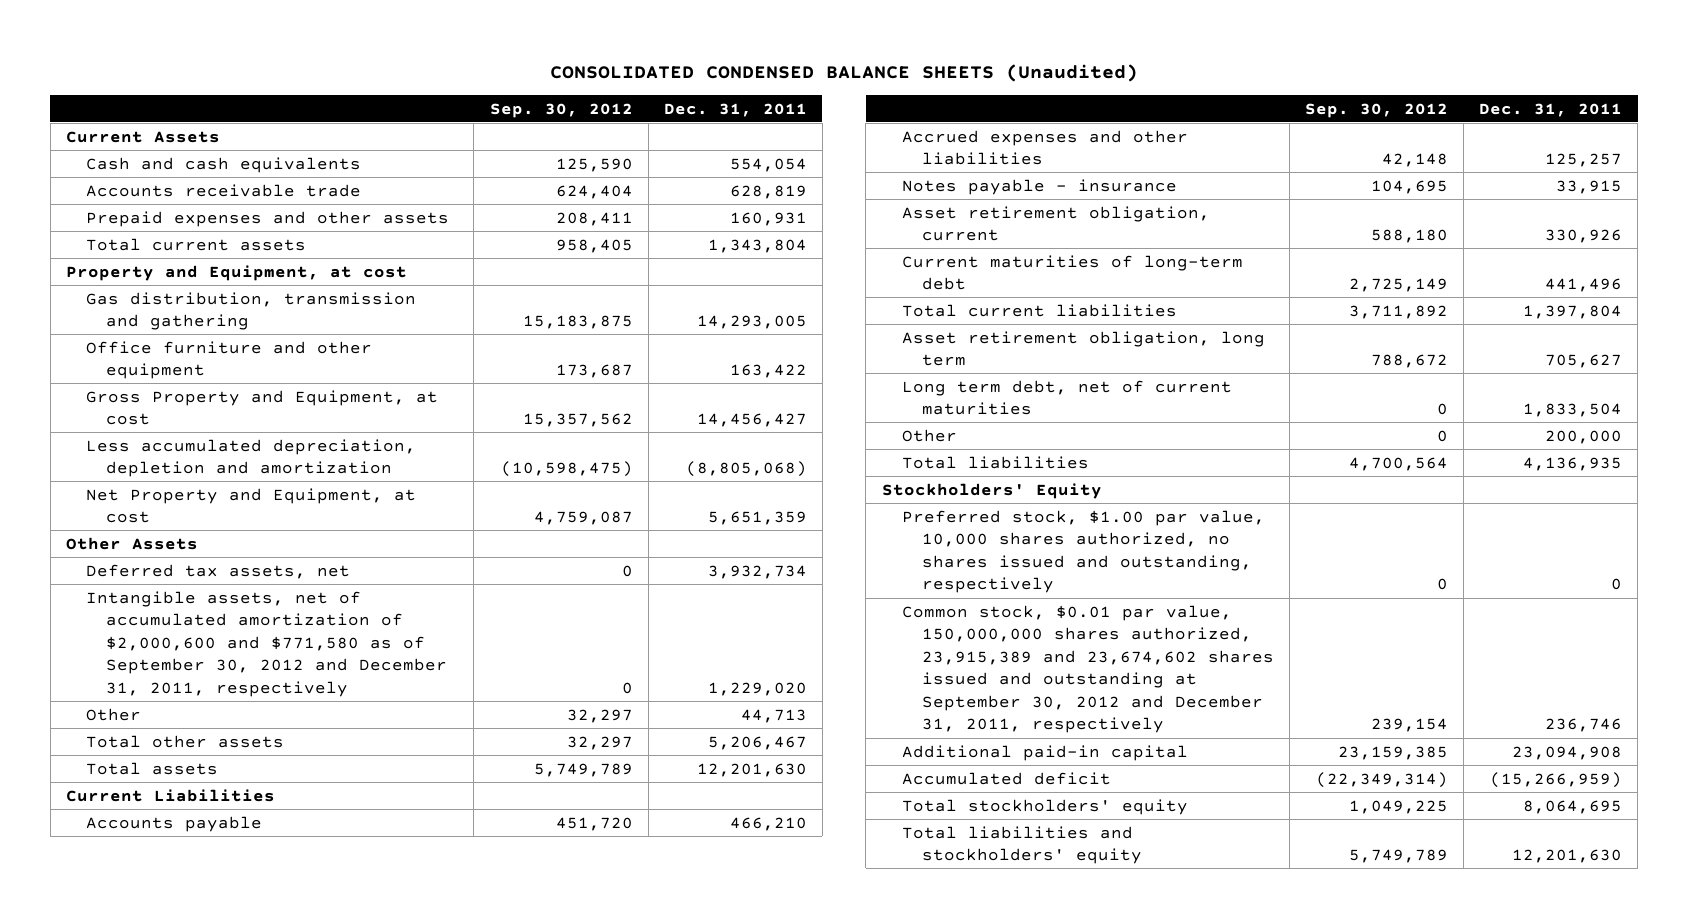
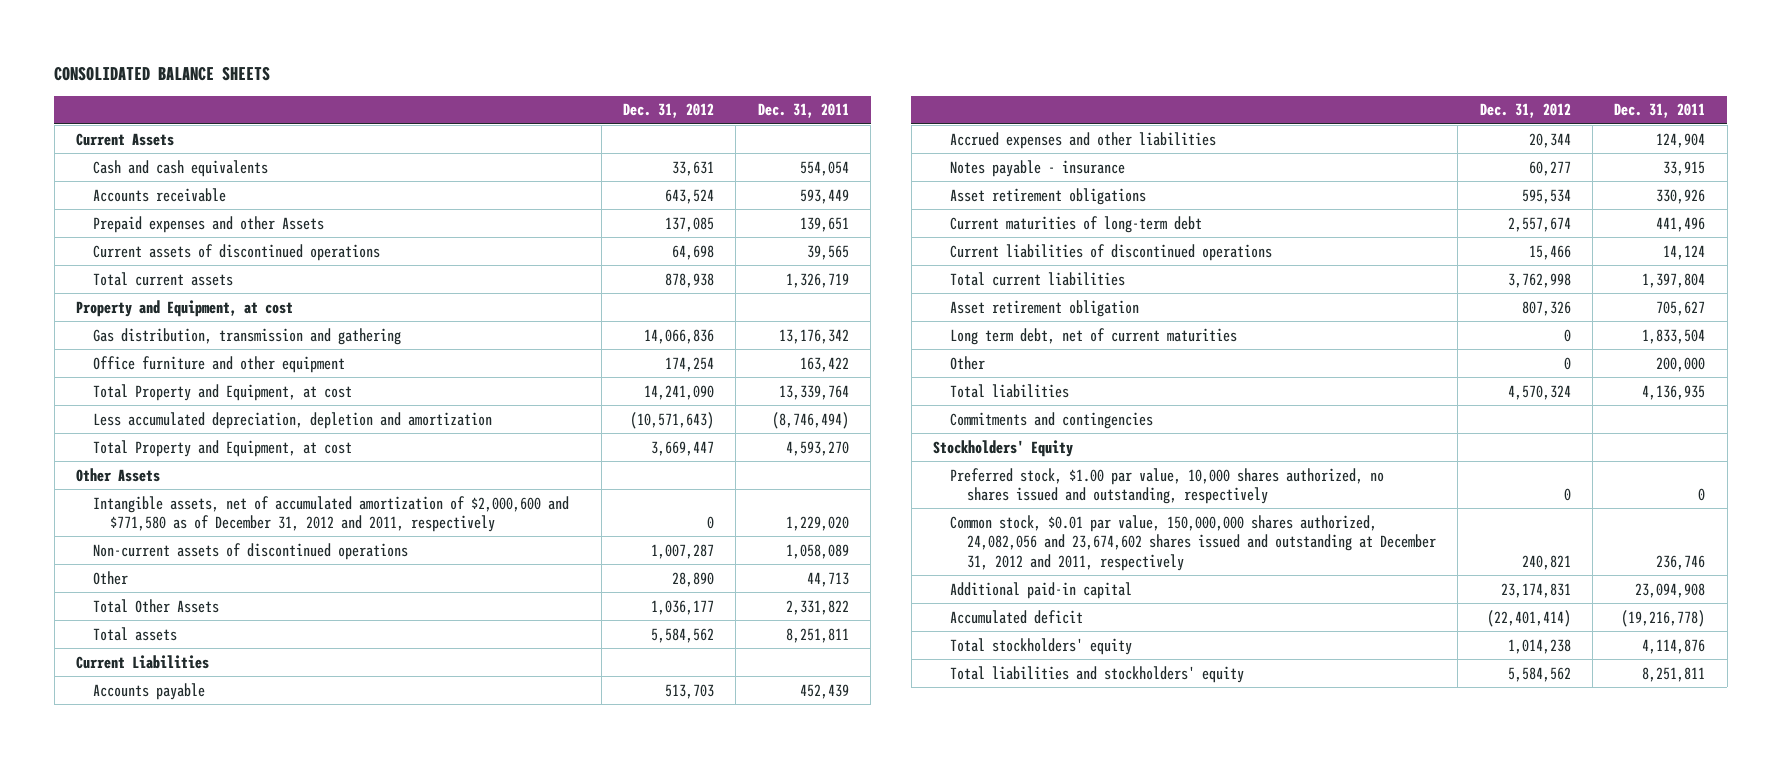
- CONSOLIDATED CONDENSED BALANCE SHEETS (Unaudited)
+ CONSOLIDATED BALANCE SHEETS
- | Sep. 30, 2012 | Dec. 31, 2011
+ | Dec. 31, 2012 | Dec. 31, 2011
- Accounts receivable trade | 624,404 | 628,819
- Prepaid expenses and other assets | 208,411 | 160,931
- Total current assets | 958,405 | 1,343,804
+ Accounts receivable | 643,524 | 593,449
+ Prepaid expenses and other Assets | 137,085 | 139,651
+ Current assets of discontinued operations | 64,698 | 39,565
+ Total current assets | 878,938 | 1,326,719
- Gas distribution, transmission and gathering | 15,183,875 | 14,293,005
+ Gas distribution, transmission and gathering | 14,066,836 | 13,176,342
- Gross Property and Equipment, at cost | 15,357,562 | 14,456,427
- Less accumulated depreciation, depletion and amortization | (10,598,475) | (8,805,068)
- Net Property and Equipment, at cost | 4,759,087 | 5,651,359
+ Total Property and Equipment, at cost | 14,241,090 | 13,339,764
+ Less accumulated depreciation, depletion and amortization | (10,571,643) | (8,746,494)
+ Total Property and Equipment, at cost | 3,669,447 | 4,593,270
- Deferred tax assets, net | 0 | 3,932,734
- Intangible assets, net of accumulated amortization of $2,000,600 and $771,580 as of September 30, 2012 and December 31, 2011, respectively | 0 | 1,229,020
+ Intangible assets, net of accumulated amortization of $2,000,600 and $771,580 as of December 31, 2012 and 2011, respectively | 0 | 1,229,020
+ Non-current assets of discontinued operations | 1,007,287 | 1,058,089
- Total other assets | 32,297 | 5,206,467
- Total assets | 5,749,789 | 12,201,630
+ Total Other Assets | 1,036,177 | 2,331,822
+ Total assets | 5,584,562 | 8,251,811
- Accounts payable | 451,720 | 466,210
- Accrued expenses and other liabilities | 42,148 | 125,257
+ Accounts payable | 513,703 | 452,439
+ Accrued expenses and other liabilities | 20,344 | 124,904
- Asset retirement obligation, current | 588,180 | 330,926
+ Asset retirement obligations | 595,534 | 330,926
+ Current liabilities of discontinued operations | 15,466 | 14,124
- Asset retirement obligation, long term | 788,672 | 705,627
+ Asset retirement obligation | 807,326 | 705,627
+ Commitments and contingencies
- Common stock, $0.01 par value, 150,000,000 shares authorized, 23,915,389 and 23,674,602 shares issued and outstanding at September 30, 2012 and December 31, 2011, respectively | 239,154 | 236,746
+ Common stock, $0.01 par value, 150,000,000 shares authorized, 24,082,056 and 23,674,602 shares issued and outstanding at December 31, 2012 and 2011, respectively | 240,821 | 236,746
- Accumulated deficit | (22,349,314) | (15,266,959)
- Total stockholders' equity | 1,049,225 | 8,064,695
- Total liabilities and stockholders' equity | 5,749,789 | 12,201,630
+ Accumulated deficit | (22,401,414) | (19,216,778)
+ Total stockholders' equity | 1,014,238 | 4,114,876
+ Total liabilities and stockholders' equity | 5,584,562 | 8,251,811

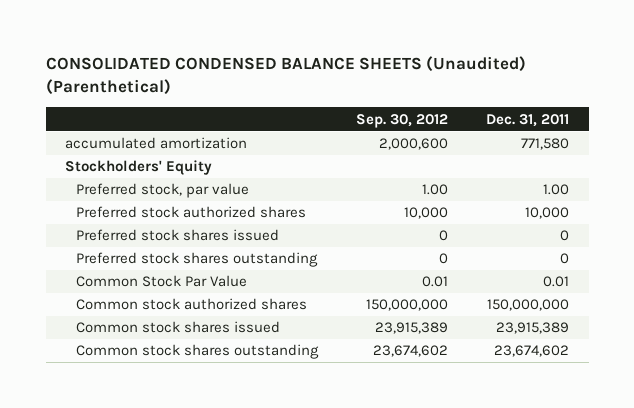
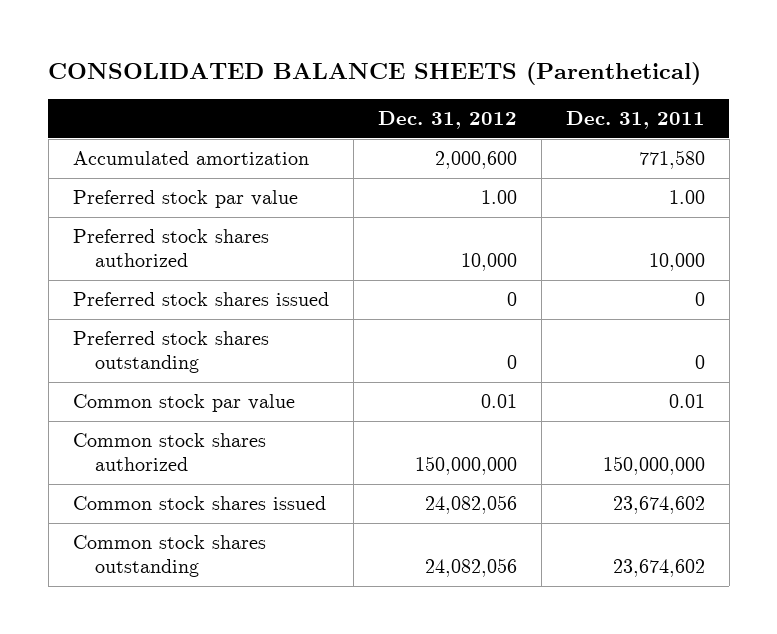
- CONSOLIDATED CONDENSED BALANCE SHEETS (Unaudited) (Parenthetical)
+ CONSOLIDATED BALANCE SHEETS (Parenthetical)
- | Sep. 30, 2012 | Dec. 31, 2011
+ | Dec. 31, 2012 | Dec. 31, 2011
- accumulated amortization | 2,000,600 | 771,580
- Stockholders' Equity
- Preferred stock, par value | 1.00 | 1.00
- Preferred stock authorized shares | 10,000 | 10,000
+ Accumulated amortization | 2,000,600 | 771,580
+ Preferred stock par value | 1.00 | 1.00
+ Preferred stock shares authorized | 10,000 | 10,000
- Common Stock Par Value | 0.01 | 0.01
- Common stock authorized shares | 150,000,000 | 150,000,000
- Common stock shares issued | 23,915,389 | 23,915,389
+ Common stock par value | 0.01 | 0.01
+ Common stock shares authorized | 150,000,000 | 150,000,000
+ Common stock shares issued | 24,082,056 | 23,674,602

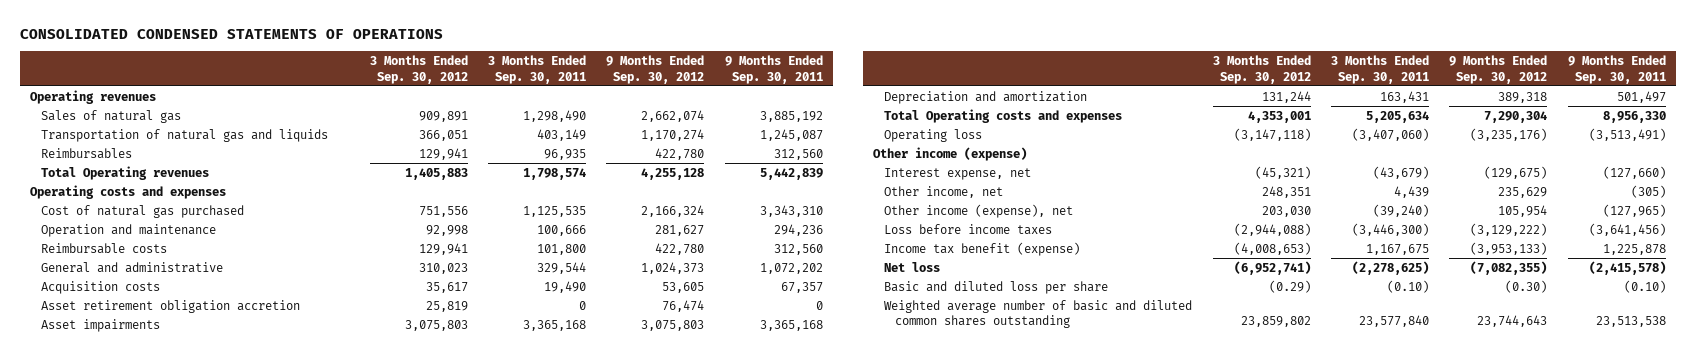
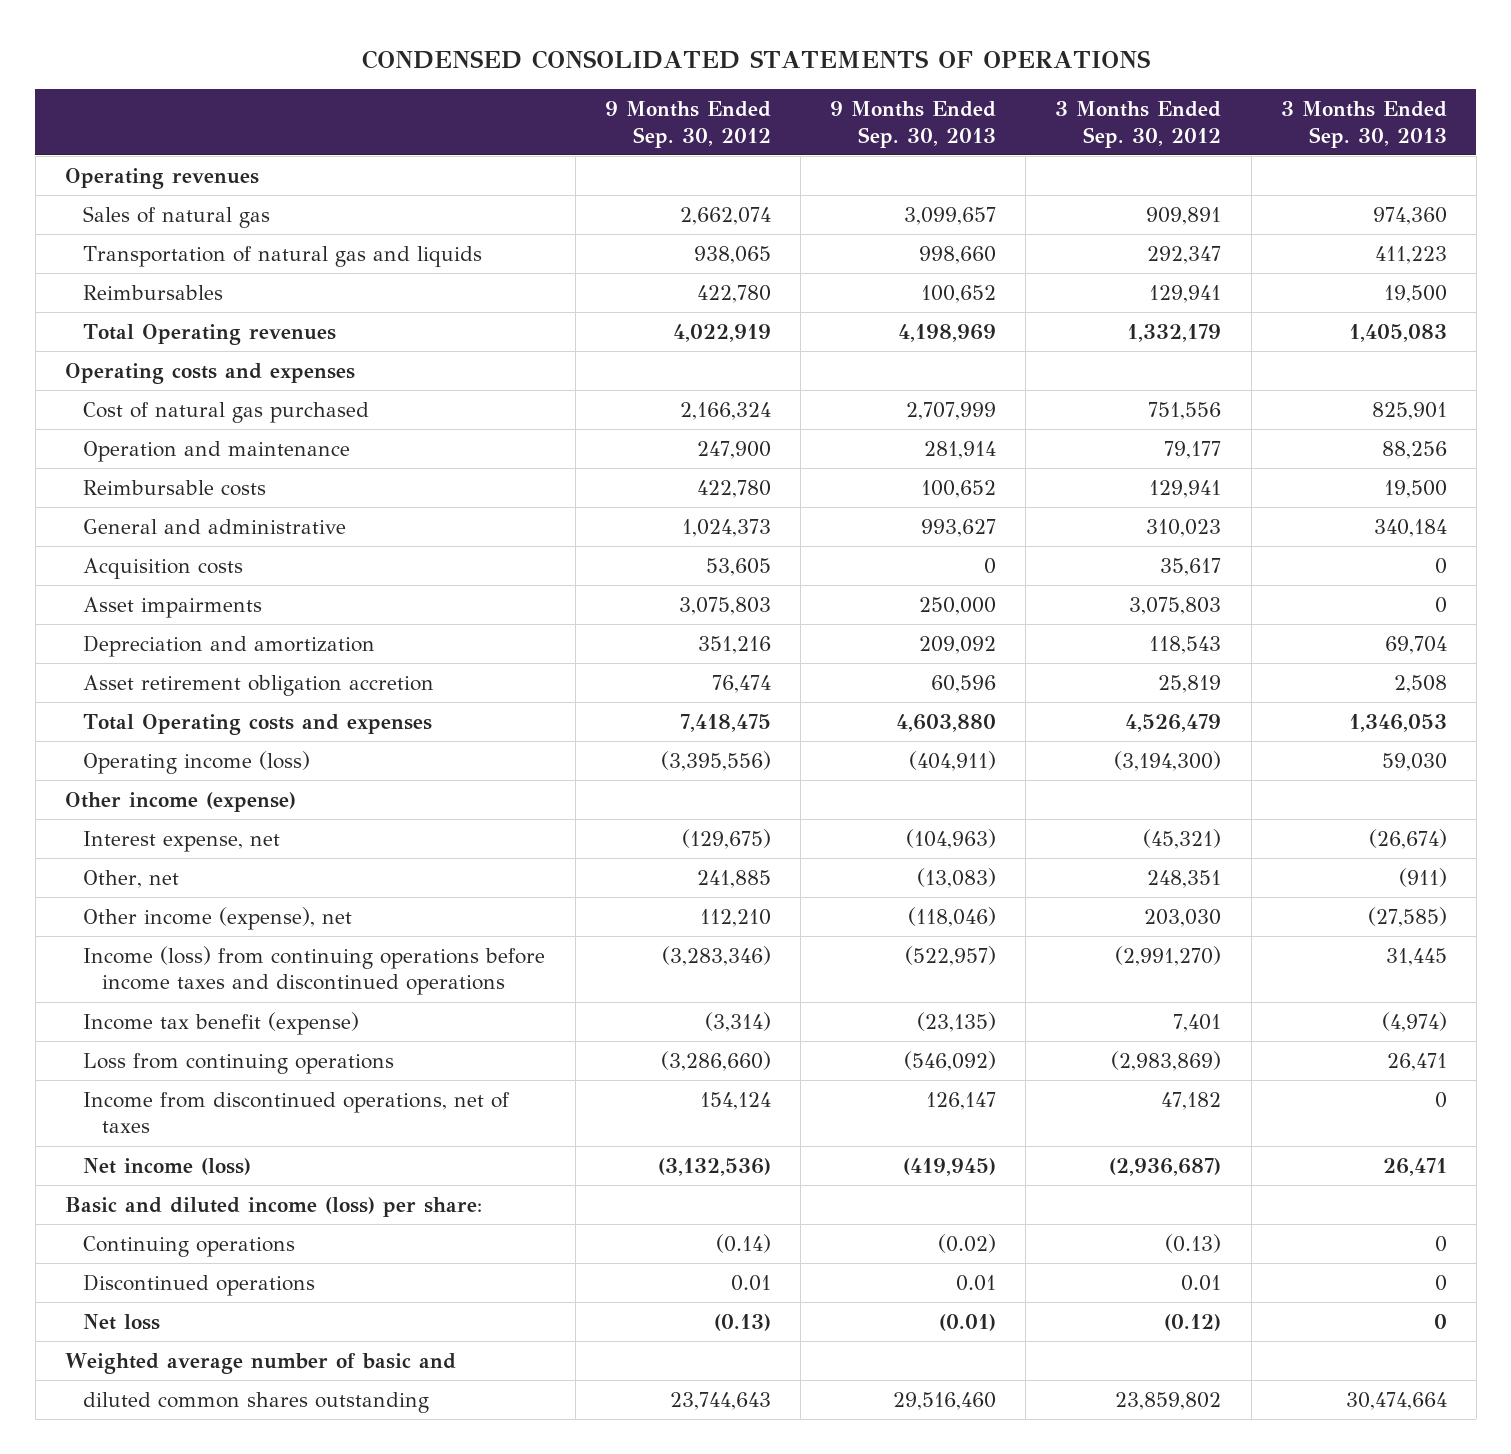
- CONSOLIDATED CONDENSED STATEMENTS OF OPERATIONS
+ CONDENSED CONSOLIDATED STATEMENTS OF OPERATIONS
- | 3 Months Ended Sep. 30, 2012 | 3 Months Ended Sep. 30, 2011 | 9 Months Ended Sep. 30, 2012 | 9 Months Ended Sep. 30, 2011
+ | 9 Months Ended Sep. 30, 2012 | 9 Months Ended Sep. 30, 2013 | 3 Months Ended Sep. 30, 2012 | 3 Months Ended Sep. 30, 2013
- Transportation of natural gas and liquids | 366,051 | 403,149 | 1,170,274 | 1,245,087
+ Transportation of natural gas and liquids | 938,065 | 998,660 | 292,347 | 411,223
- Total Operating revenues | 1,405,883 | 1,798,574 | 4,255,128 | 5,442,839
+ Total Operating revenues | 4,022,919 | 4,198,969 | 1,332,179 | 1,405,083
- Operation and maintenance | 92,998 | 100,666 | 281,627 | 294,236
+ Operation and maintenance | 247,900 | 281,914 | 79,177 | 88,256
- Depreciation and amortization | 131,244 | 163,431 | 389,318 | 501,497
- Total Operating costs and expenses | 4,353,001 | 5,205,634 | 7,290,304 | 8,956,330
- Operating loss | (3,147,118) | (3,407,060) | (3,235,176) | (3,513,491)
+ Depreciation and amortization | 351,216 | 209,092 | 118,543 | 69,704
moved down: Asset retirement obligation accretion | 76,474 | 60,596 | 25,819 | 2,508
+ Total Operating costs and expenses | 7,418,475 | 4,603,880 | 4,526,479 | 1,346,053
+ Operating income (loss) | (3,395,556) | (404,911) | (3,194,300) | 59,030
- Other income, net | 248,351 | 4,439 | 235,629 | (305)
- Other income (expense), net | 203,030 | (39,240) | 105,954 | (127,965)
- Loss before income taxes | (2,944,088) | (3,446,300) | (3,129,222) | (3,641,456)
- Income tax benefit (expense) | (4,008,653) | 1,167,675 | (3,953,133) | 1,225,878
- Net loss | (6,952,741) | (2,278,625) | (7,082,355) | (2,415,578)
- Basic and diluted loss per share | (0.29) | (0.10) | (0.30) | (0.10)
- Weighted average number of basic and diluted common shares outstanding | 23,859,802 | 23,577,840 | 23,744,643 | 23,513,538
+ Other, net | 241,885 | (13,083) | 248,351 | (911)
+ Other income (expense), net | 112,210 | (118,046) | 203,030 | (27,585)
+ Income (loss) from continuing operations before income taxes and discontinued operations | (3,283,346) | (522,957) | (2,991,270) | 31,445
+ Income tax benefit (expense) | (3,314) | (23,135) | 7,401 | (4,974)
+ Loss from continuing operations | (3,286,660) | (546,092) | (2,983,869) | 26,471
+ Income from discontinued operations, net of taxes | 154,124 | 126,147 | 47,182 | 0
+ Net income (loss) | (3,132,536) | (419,945) | (2,936,687) | 26,471
+ Basic and diluted income (loss) per share:
+ Continuing operations | (0.14) | (0.02) | (0.13) | 0
+ Discontinued operations | 0.01 | 0.01 | 0.01 | 0
+ Net loss | (0.13) | (0.01) | (0.12) | 0
+ Weighted average number of basic and
+ diluted common shares outstanding | 23,744,643 | 29,516,460 | 23,859,802 | 30,474,664

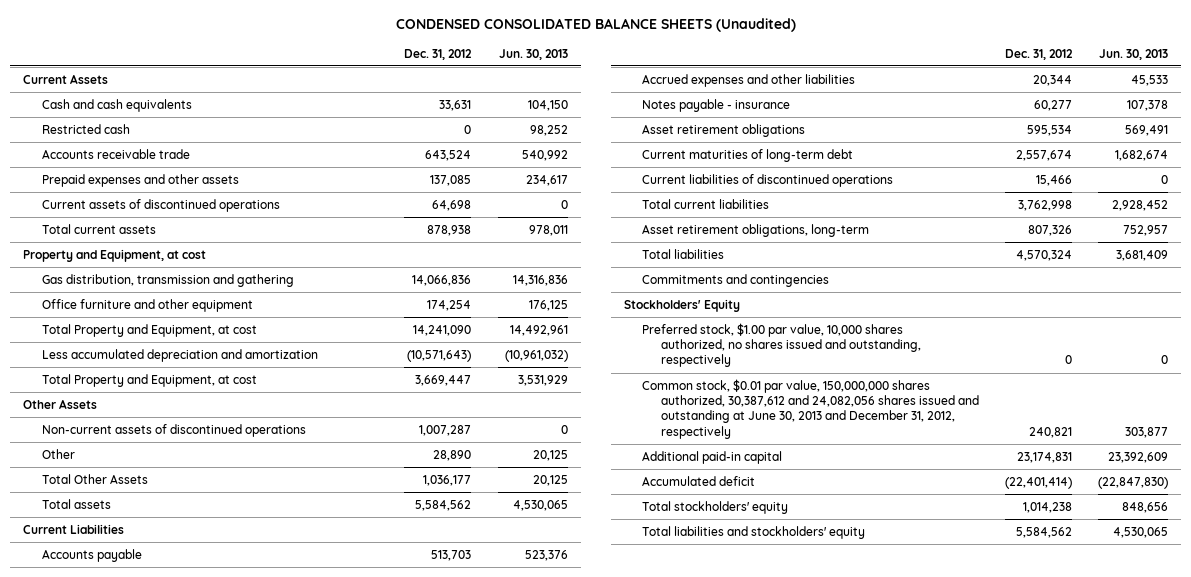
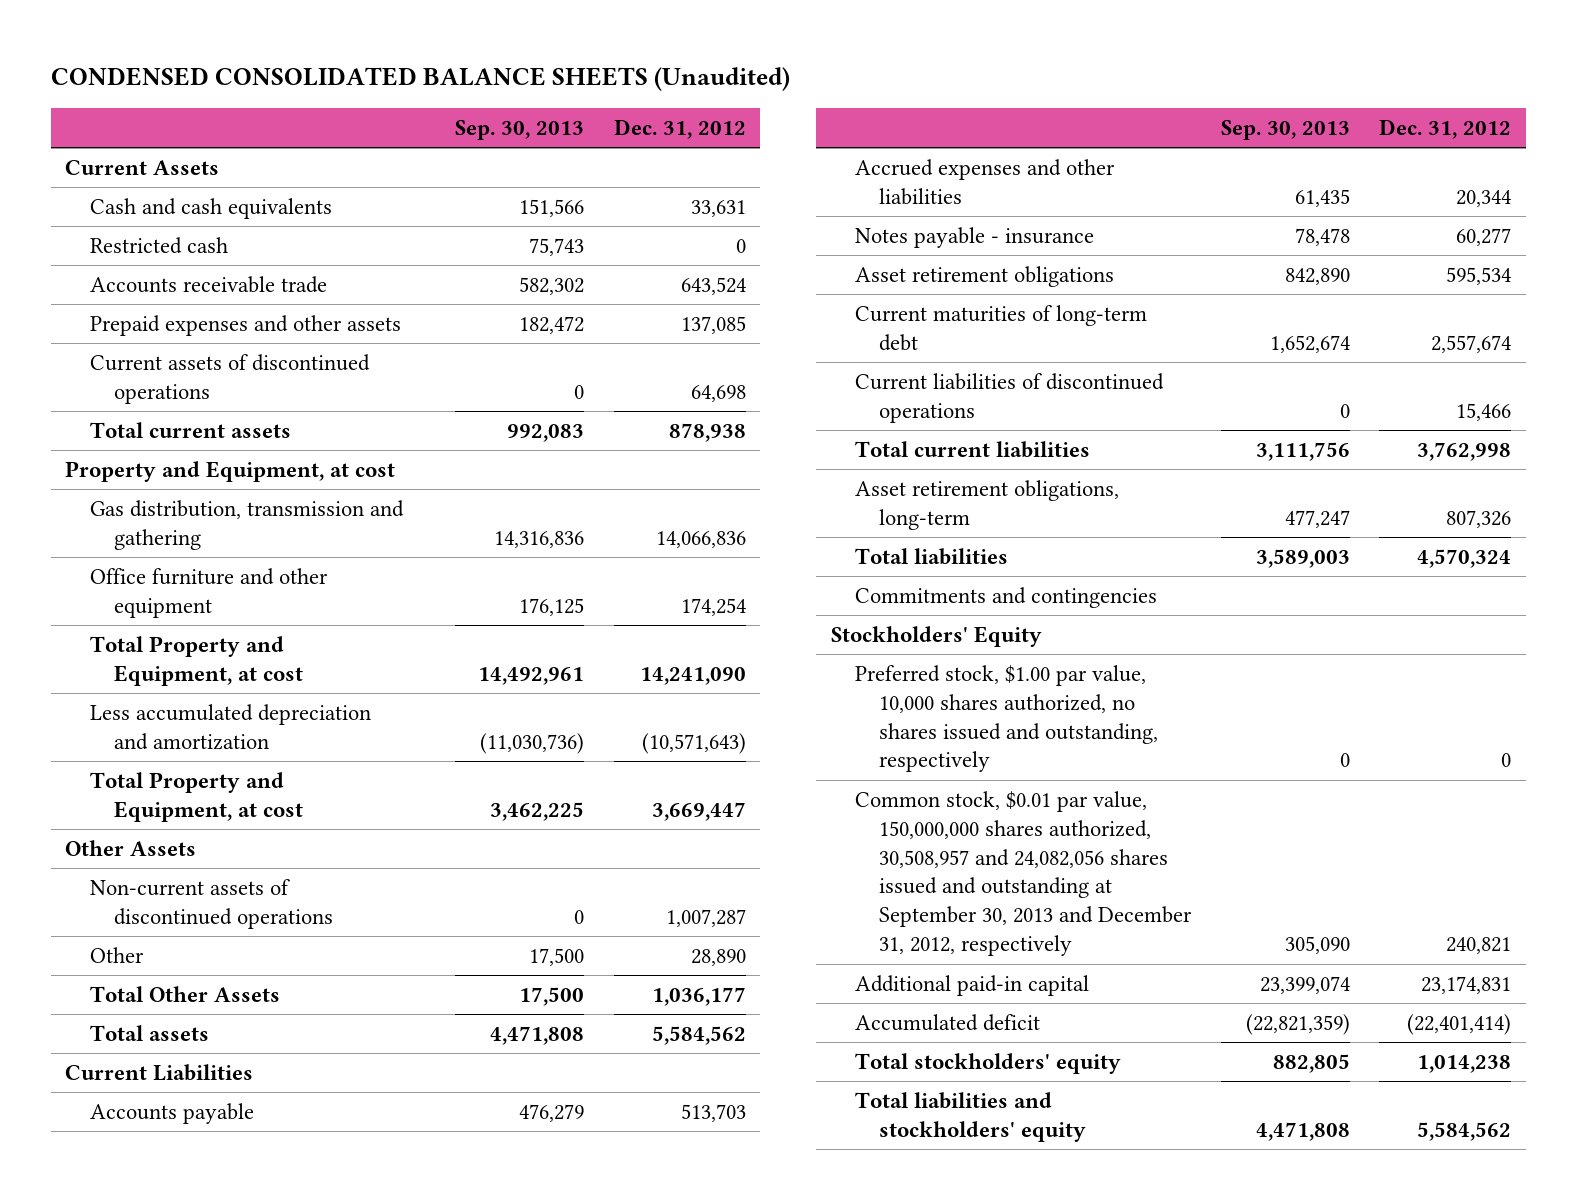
- | Dec. 31, 2012 | Jun. 30, 2013
+ | Sep. 30, 2013 | Dec. 31, 2012
- Common stock, $0.01 par value, 150,000,000 shares authorized, 30,387,612 and 24,082,056 shares issued and outstanding at June 30, 2013 and December 31, 2012, respectively | 240,821 | 303,877
+ Common stock, $0.01 par value, 150,000,000 shares authorized, 30,508,957 and 24,082,056 shares issued and outstanding at September 30, 2013 and December 31, 2012, respectively | 305,090 | 240,821

